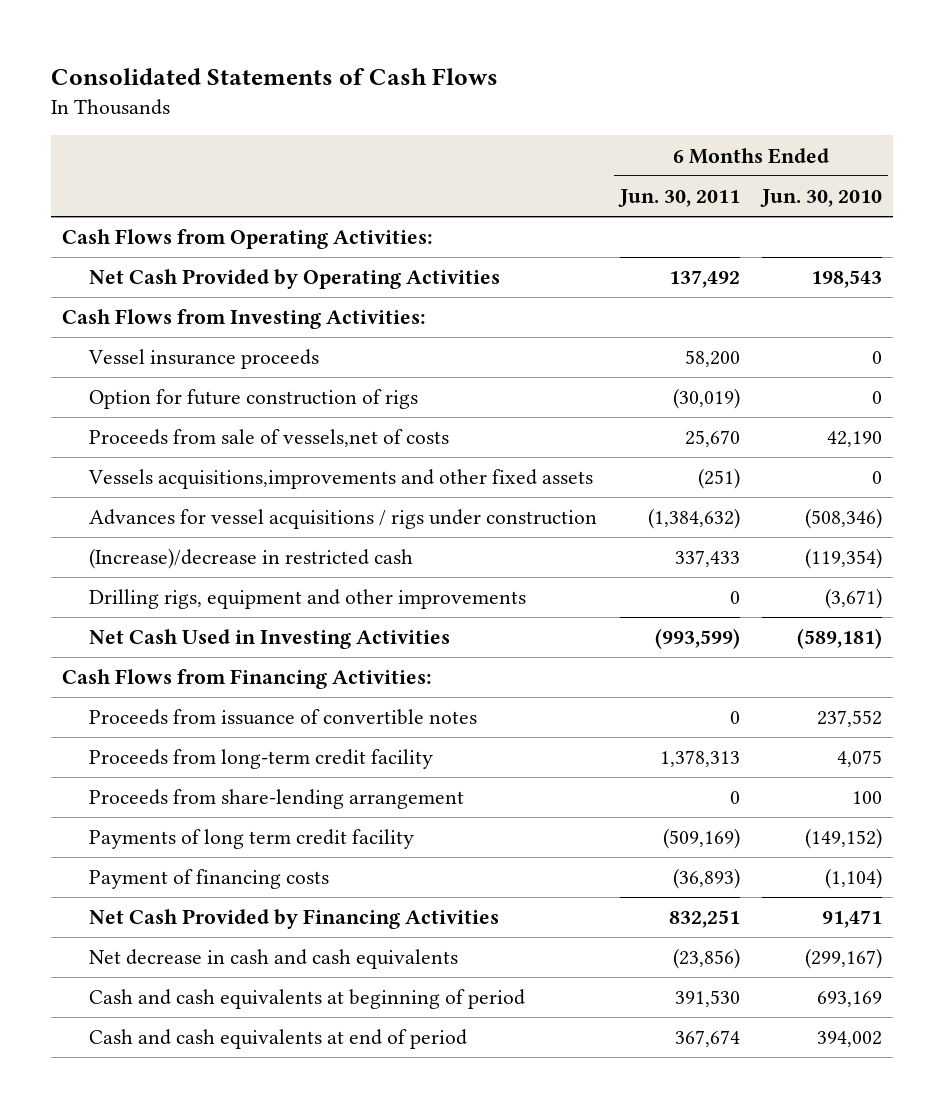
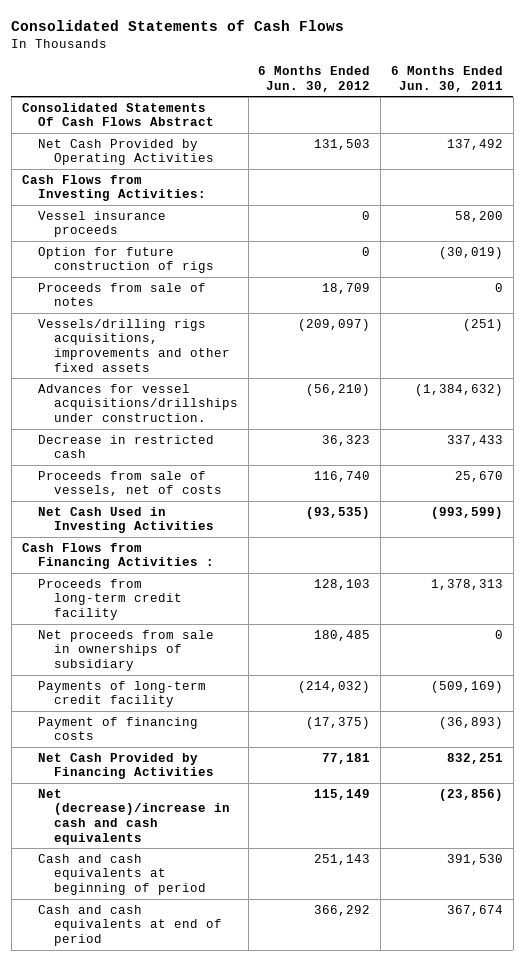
- | 6 Months Ended Jun. 30, 2011 | 6 Months Ended Jun. 30, 2010
+ | 6 Months Ended Jun. 30, 2012 | 6 Months Ended Jun. 30, 2011
- Cash Flows from Operating Activities:
+ Consolidated Statements Of Cash Flows Abstract
- Proceeds from sale of vessels,net of costs | 25,670 | 42,190
- Vessels acquisitions,improvements and other fixed assets | (251) | 0
- Advances for vessel acquisitions / rigs under construction | (1,384,632) | (508,346)
- (Increase)/decrease in restricted cash | 337,433 | (119,354)
- Drilling rigs, equipment and other improvements | 0 | (3,671)
+ Proceeds from sale of notes | 18,709 | 0
+ Vessels/drilling rigs acquisitions, improvements and other fixed assets | (209,097) | (251)
+ Advances for vessel acquisitions/drillships under construction. | (56,210) | (1,384,632)
+ Decrease in restricted cash | 36,323 | 337,433
+ Proceeds from sale of vessels, net of costs | 116,740 | 25,670
- Cash Flows from Financing Activities:
- Proceeds from issuance of convertible notes | 0 | 237,552
+ Cash Flows from Financing Activities :
- Proceeds from share-lending arrangement | 0 | 100
- Payments of long term credit facility | (509,169) | (149,152)
+ Net proceeds from sale in ownerships of subsidiary | 180,485 | 0
+ Payments of long-term credit facility | (214,032) | (509,169)
- Net decrease in cash and cash equivalents | (23,856) | (299,167)
+ Net (decrease)/increase in cash and cash equivalents | 115,149 | (23,856)

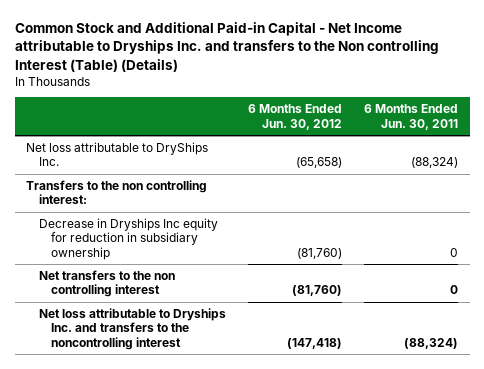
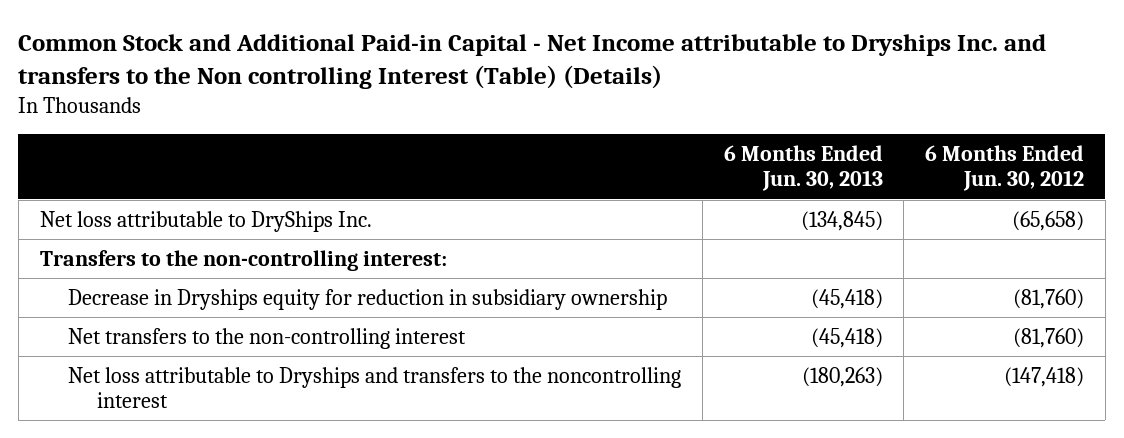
- | 6 Months Ended Jun. 30, 2012 | 6 Months Ended Jun. 30, 2011
+ | 6 Months Ended Jun. 30, 2013 | 6 Months Ended Jun. 30, 2012
- Transfers to the non controlling interest:
- Decrease in Dryships Inc equity for reduction in subsidiary ownership | (81,760) | 0
- Net transfers to the non controlling interest | (81,760) | 0
- Net loss attributable to Dryships Inc. and transfers to the noncontrolling interest | (147,418) | (88,324)
+ Transfers to the non-controlling interest:
+ Decrease in Dryships equity for reduction in subsidiary ownership | (45,418) | (81,760)
+ Net transfers to the non-controlling interest | (45,418) | (81,760)
+ Net loss attributable to Dryships and transfers to the noncontrolling interest | (180,263) | (147,418)

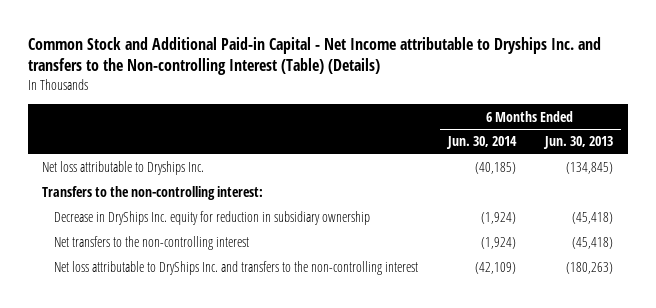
- Common Stock and Additional Paid-in Capital - Net Income attributable to Dryships Inc. and transfers to the Non controlling Interest (Table) (Details)
+ Common Stock and Additional Paid-in Capital - Net Income attributable to Dryships Inc. and transfers to the Non-controlling Interest (Table) (Details)
- | 6 Months Ended Jun. 30, 2013 | 6 Months Ended Jun. 30, 2012
+ | 6 Months Ended Jun. 30, 2014 | 6 Months Ended Jun. 30, 2013
- Net loss attributable to DryShips Inc. | (134,845) | (65,658)
+ Net loss attributable to Dryships Inc. | (40,185) | (134,845)
- Decrease in Dryships equity for reduction in subsidiary ownership | (45,418) | (81,760)
+ Decrease in DryShips Inc. equity for reduction in subsidiary ownership | (1,924) | (45,418)
- Net loss attributable to Dryships and transfers to the noncontrolling interest | (180,263) | (147,418)
+ Net loss attributable to DryShips Inc. and transfers to the non-controlling interest | (42,109) | (180,263)

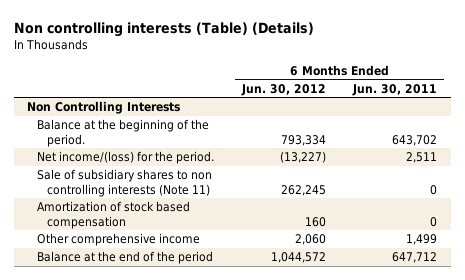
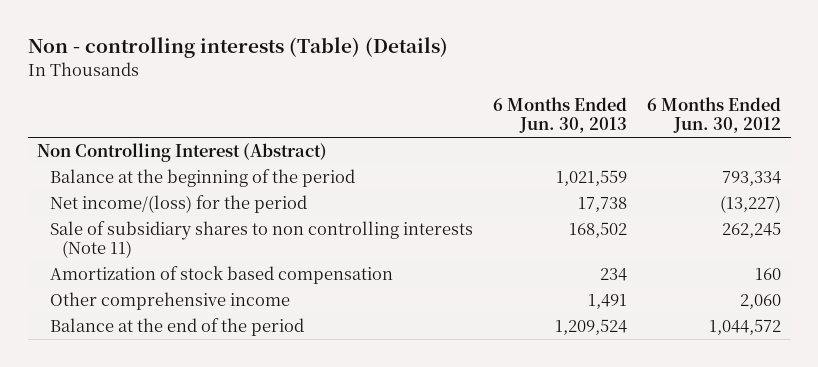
- Non controlling interests (Table) (Details)
+ Non - controlling interests (Table) (Details)
- | 6 Months Ended Jun. 30, 2012 | 6 Months Ended Jun. 30, 2011
+ | 6 Months Ended Jun. 30, 2013 | 6 Months Ended Jun. 30, 2012
- Non Controlling Interests
- Balance at the beginning of the period. | 793,334 | 643,702
- Net income/(loss) for the period. | (13,227) | 2,511
+ Non Controlling Interest (Abstract)
+ Balance at the beginning of the period | 1,021,559 | 793,334
+ Net income/(loss) for the period | 17,738 | (13,227)

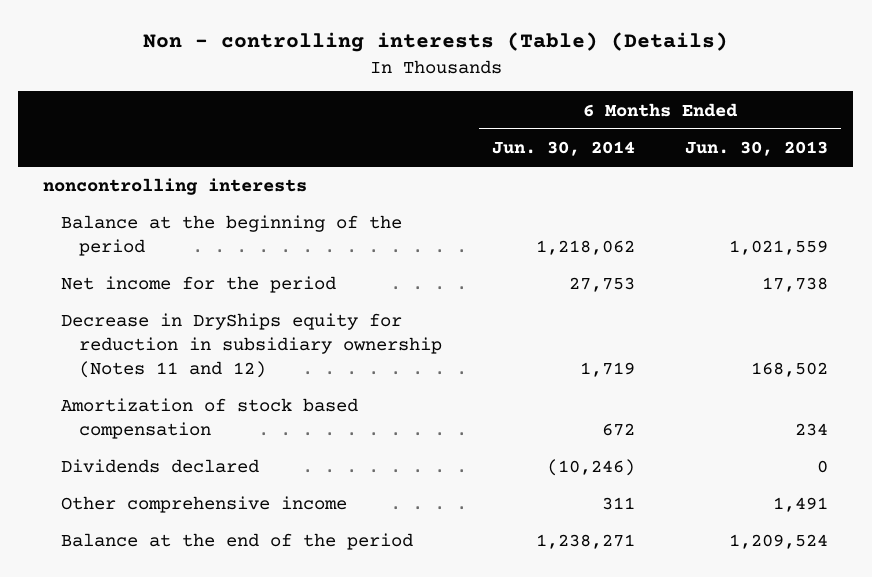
- | 6 Months Ended Jun. 30, 2013 | 6 Months Ended Jun. 30, 2012
+ | 6 Months Ended Jun. 30, 2014 | 6 Months Ended Jun. 30, 2013
- Non Controlling Interest (Abstract)
+ noncontrolling interests
- Net income/(loss) for the period | 17,738 | (13,227)
- Sale of subsidiary shares to non controlling interests (Note 11) | 168,502 | 262,245
+ Net income for the period | 27,753 | 17,738
+ Decrease in DryShips equity for reduction in subsidiary ownership (Notes 11 and 12) | 1,719 | 168,502
+ Dividends declared | (10,246) | 0

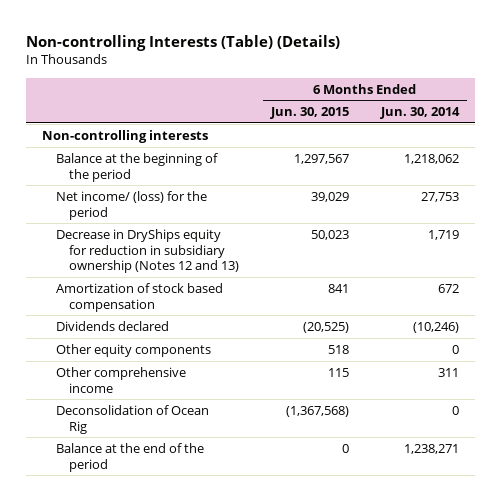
- Non - controlling interests (Table) (Details)
+ Non-controlling Interests (Table) (Details)
- | 6 Months Ended Jun. 30, 2014 | 6 Months Ended Jun. 30, 2013
+ | 6 Months Ended Jun. 30, 2015 | 6 Months Ended Jun. 30, 2014
- noncontrolling interests
+ Non-controlling interests
- Net income for the period | 27,753 | 17,738
- Decrease in DryShips equity for reduction in subsidiary ownership (Notes 11 and 12) | 1,719 | 168,502
+ Net income/ (loss) for the period | 39,029 | 27,753
+ Decrease in DryShips equity for reduction in subsidiary ownership (Notes 12 and 13) | 50,023 | 1,719
+ Other equity components | 518 | 0
+ Deconsolidation of Ocean Rig | (1,367,568) | 0

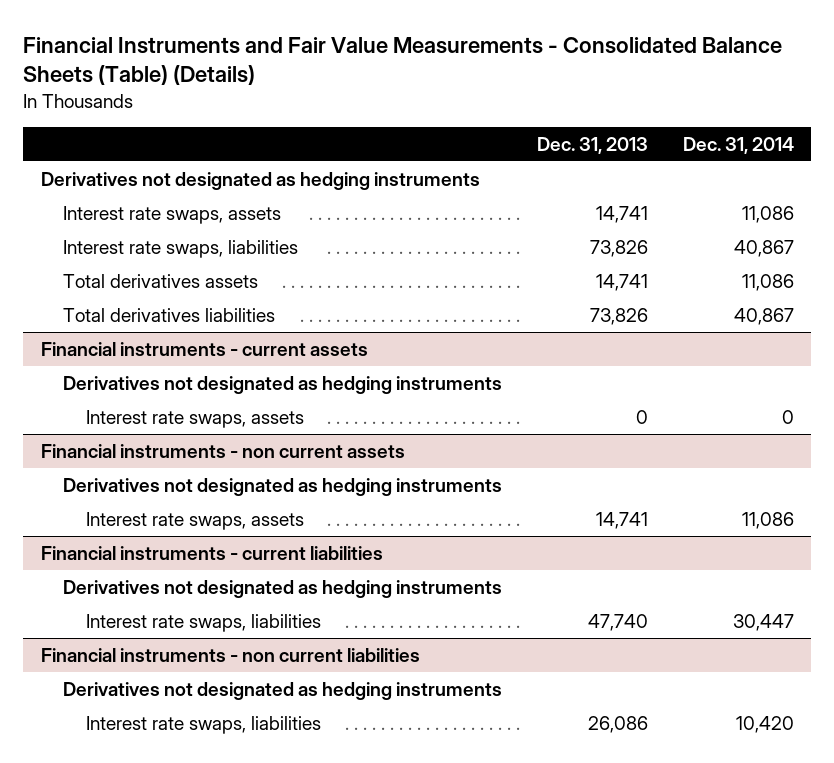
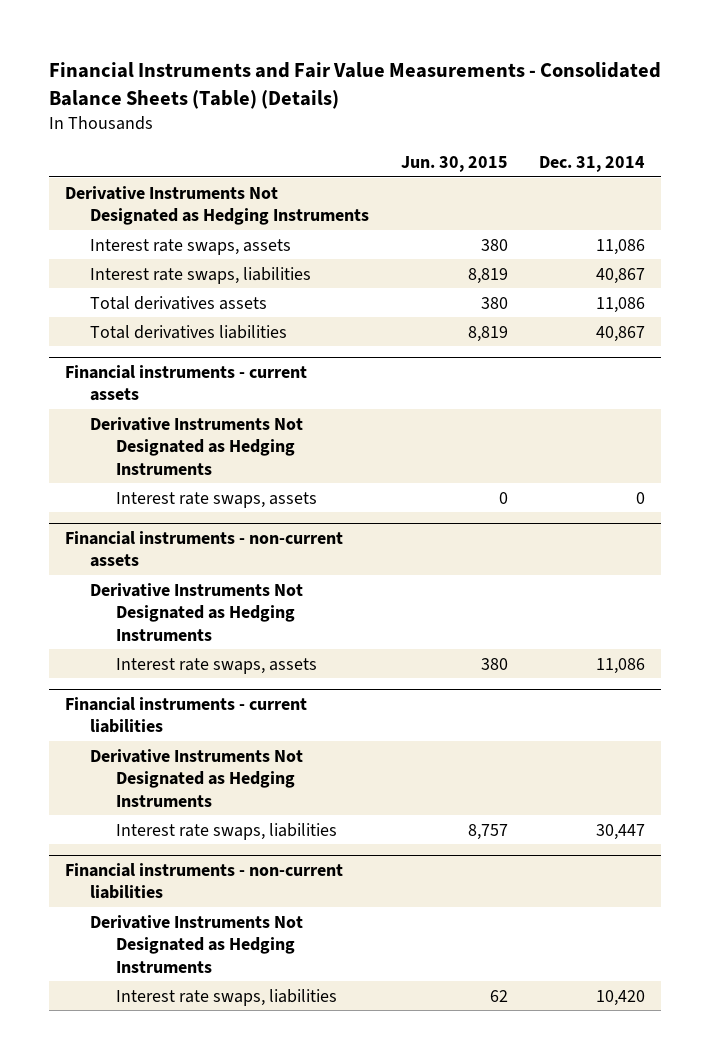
- | Dec. 31, 2013 | Dec. 31, 2014
+ | Jun. 30, 2015 | Dec. 31, 2014
- Derivatives not designated as hedging instruments
+ Derivative Instruments Not Designated as Hedging Instruments
@ Financial instruments - current assets
- Derivatives not designated as hedging instruments
+ Derivative Instruments Not Designated as Hedging Instruments
- Financial instruments - non current assets
- Derivatives not designated as hedging instruments
+ Financial instruments - non-current assets
+ Derivative Instruments Not Designated as Hedging Instruments
@ Financial instruments - current liabilities
- Derivatives not designated as hedging instruments
+ Derivative Instruments Not Designated as Hedging Instruments
- Financial instruments - non current liabilities
- Derivatives not designated as hedging instruments
+ Financial instruments - non-current liabilities
+ Derivative Instruments Not Designated as Hedging Instruments

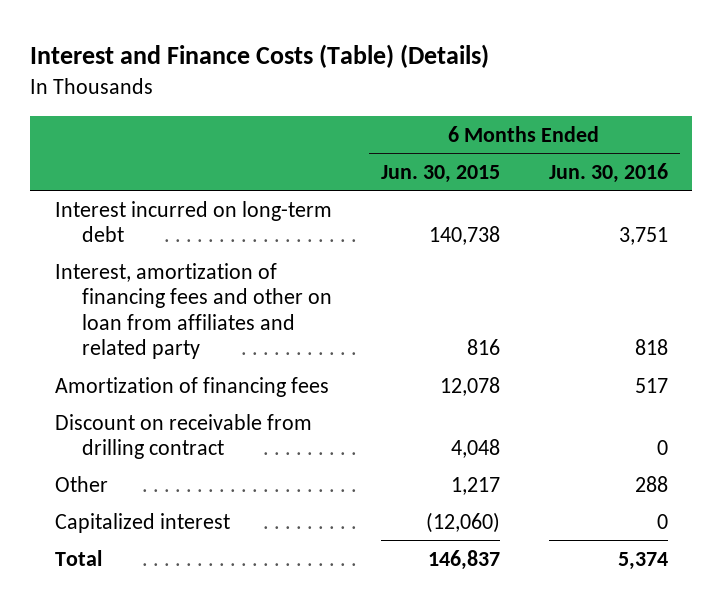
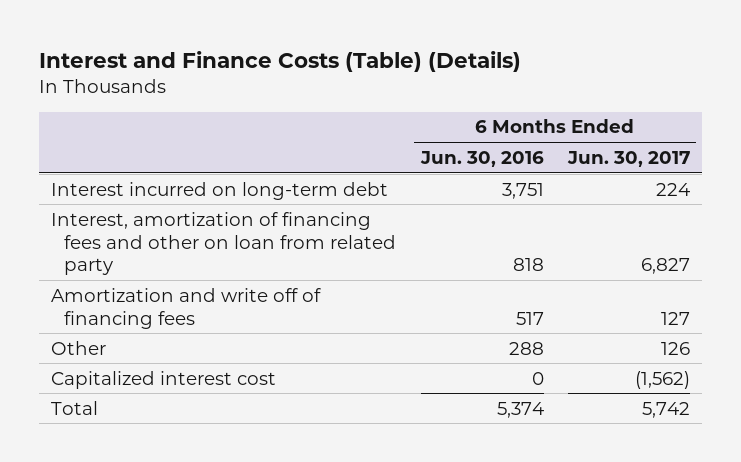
- | 6 Months Ended Jun. 30, 2015 | 6 Months Ended Jun. 30, 2016
+ | 6 Months Ended Jun. 30, 2016 | 6 Months Ended Jun. 30, 2017
- Interest, amortization of financing fees and other on loan from affiliates and related party | 816 | 818
- Amortization of financing fees | 12,078 | 517
- Discount on receivable from drilling contract | 4,048 | 0
+ Interest, amortization of financing fees and other on loan from related party | 818 | 6,827
+ Amortization and write off of financing fees | 517 | 127
- Capitalized interest | (12,060) | 0
+ Capitalized interest cost | 0 | (1,562)

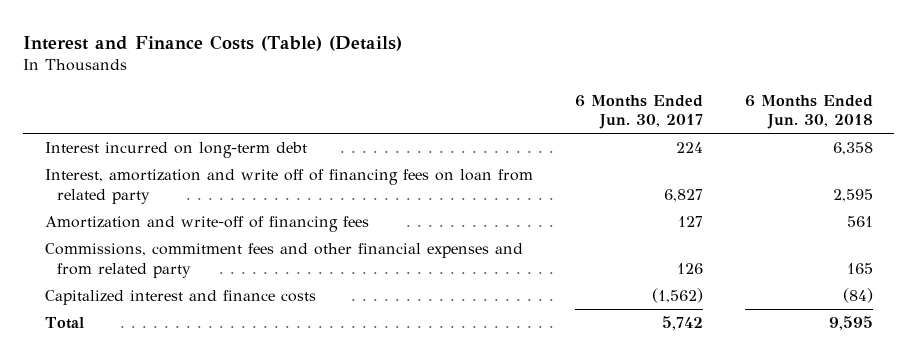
- | 6 Months Ended Jun. 30, 2016 | 6 Months Ended Jun. 30, 2017
+ | 6 Months Ended Jun. 30, 2017 | 6 Months Ended Jun. 30, 2018
- Interest, amortization of financing fees and other on loan from related party | 818 | 6,827
- Amortization and write off of financing fees | 517 | 127
- Other | 288 | 126
- Capitalized interest cost | 0 | (1,562)
+ Interest, amortization and write off of financing fees on loan from related party | 6,827 | 2,595
+ Amortization and write-off of financing fees | 127 | 561
+ Commissions, commitment fees and other financial expenses and from related party | 126 | 165
+ Capitalized interest and finance costs | (1,562) | (84)

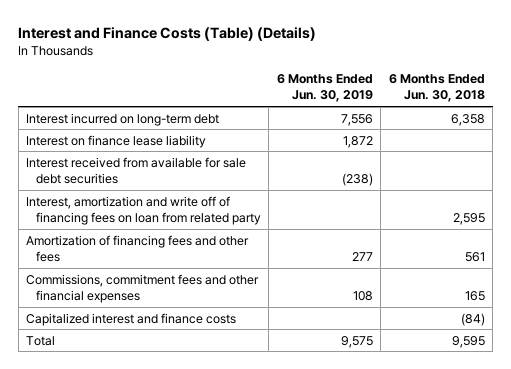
- | 6 Months Ended Jun. 30, 2017 | 6 Months Ended Jun. 30, 2018
+ | 6 Months Ended Jun. 30, 2019 | 6 Months Ended Jun. 30, 2018
+ Interest on finance lease liability | 1,872 |
+ Interest received from available for sale debt securities | (238) |
- Amortization and write-off of financing fees | 127 | 561
- Commissions, commitment fees and other financial expenses and from related party | 126 | 165
+ Amortization of financing fees and other fees | 277 | 561
+ Commissions, commitment fees and other financial expenses | 108 | 165

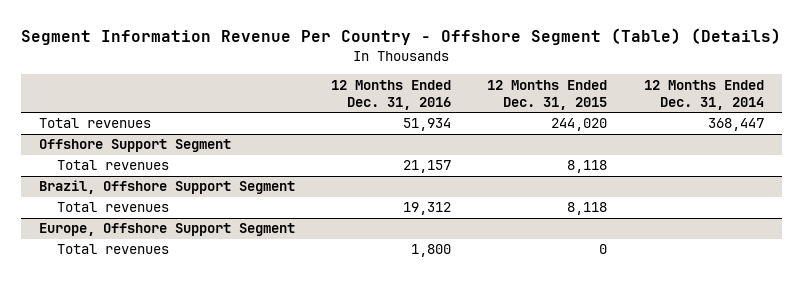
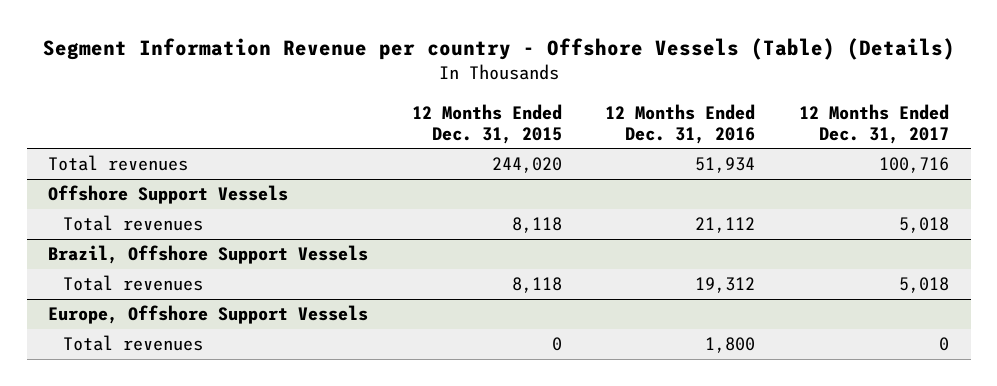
- Segment Information Revenue Per Country - Offshore Segment (Table) (Details)
+ Segment Information Revenue per country - Offshore Vessels (Table) (Details)
- | 12 Months Ended Dec. 31, 2016 | 12 Months Ended Dec. 31, 2015 | 12 Months Ended Dec. 31, 2014
+ | 12 Months Ended Dec. 31, 2015 | 12 Months Ended Dec. 31, 2016 | 12 Months Ended Dec. 31, 2017
- Offshore Support Segment
- Total revenues | 21,157 | 8,118 |
- Brazil, Offshore Support Segment
+ Offshore Support Vessels
+ Total revenues | 8,118 | 21,112 | 5,018
+ Brazil, Offshore Support Vessels
- Europe, Offshore Support Segment
+ Europe, Offshore Support Vessels

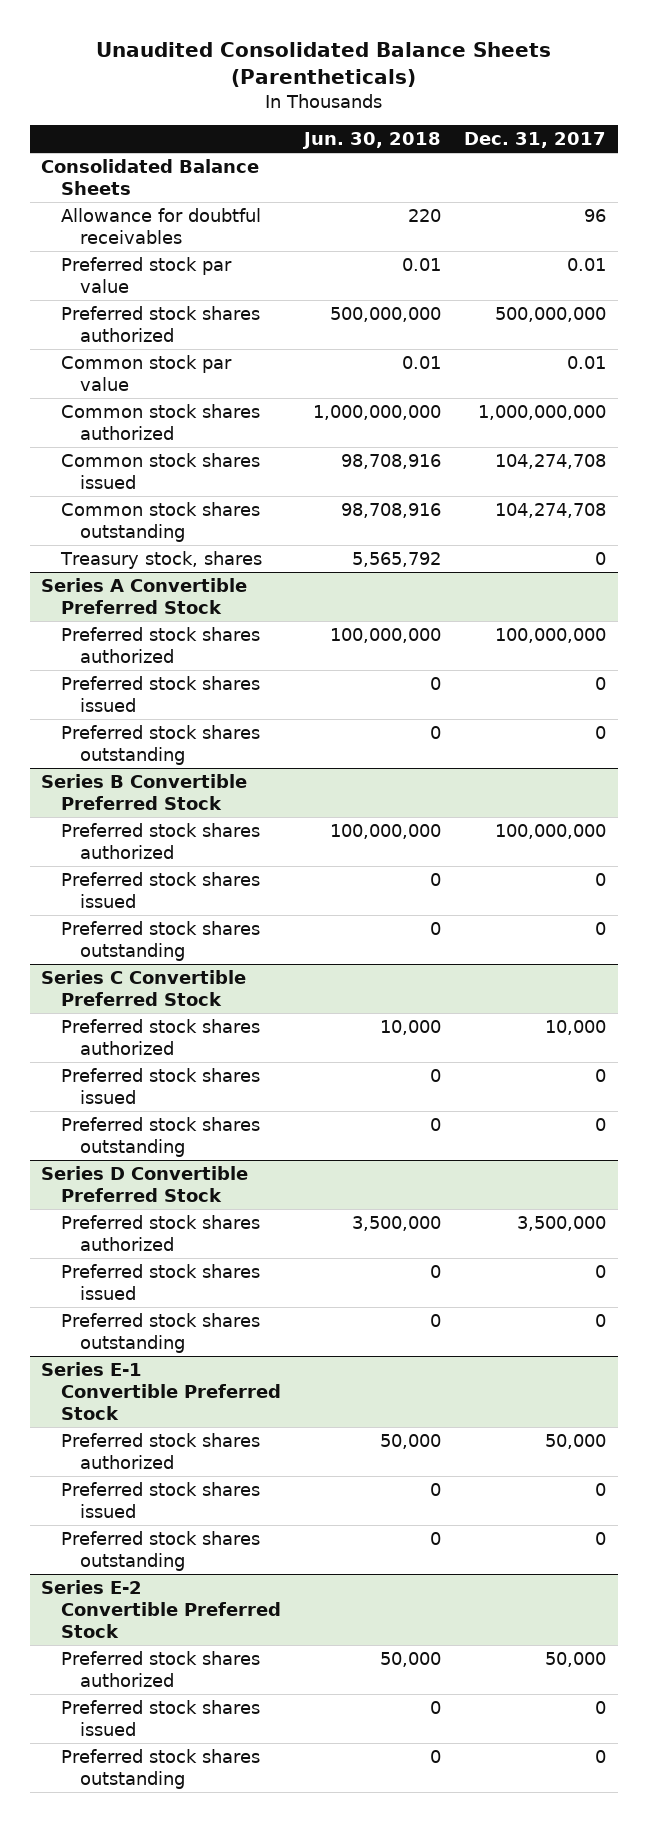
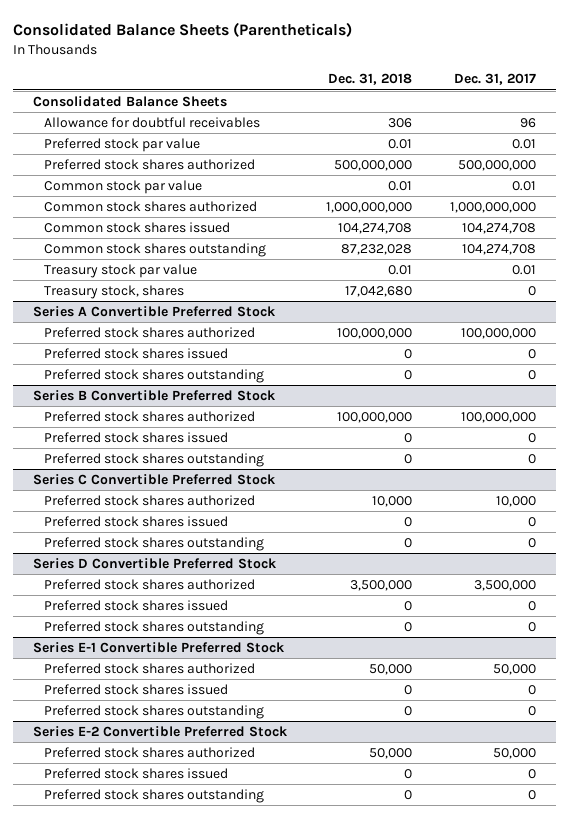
- Unaudited Consolidated Balance Sheets (Parentheticals)
+ Consolidated Balance Sheets (Parentheticals)
- | Jun. 30, 2018 | Dec. 31, 2017
+ | Dec. 31, 2018 | Dec. 31, 2017
+ Treasury stock par value | 0.01 | 0.01

